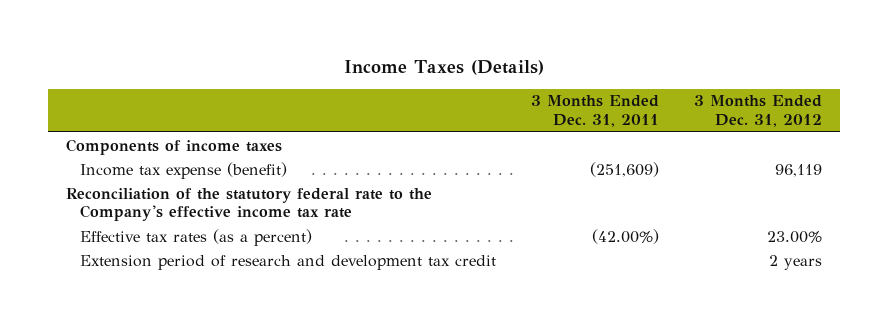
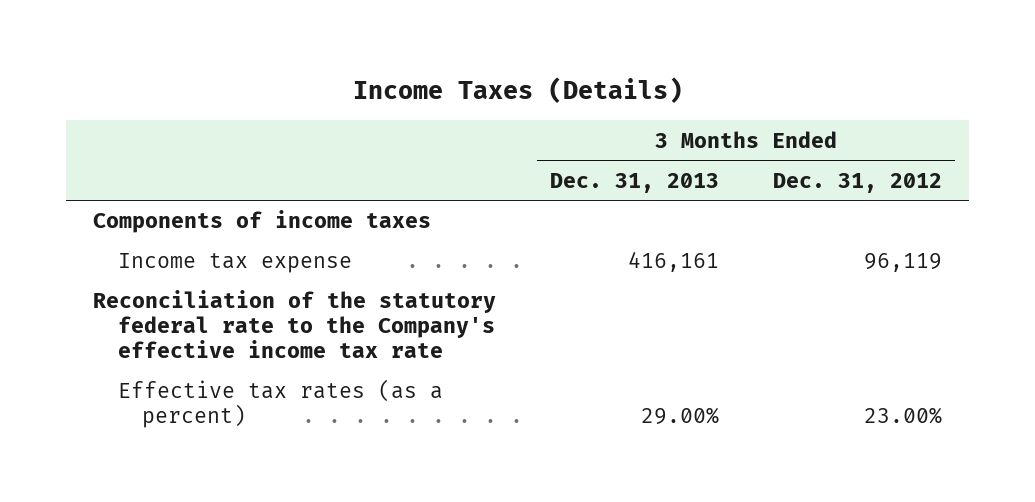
- | 3 Months Ended Dec. 31, 2011 | 3 Months Ended Dec. 31, 2012
+ | 3 Months Ended Dec. 31, 2013 | 3 Months Ended Dec. 31, 2012
- Income tax expense (benefit) | (251,609) | 96,119
+ Income tax expense | 416,161 | 96,119
- Extension period of research and development tax credit | | 2 years

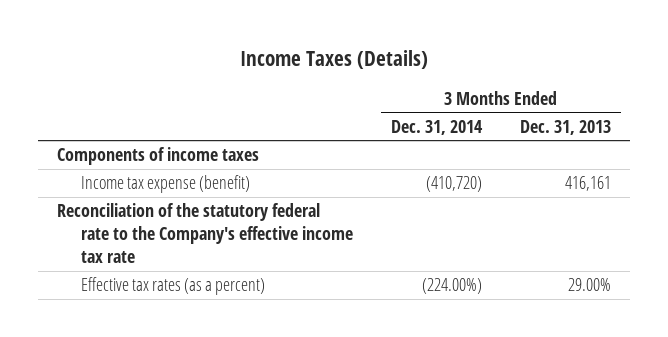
- | 3 Months Ended Dec. 31, 2013 | 3 Months Ended Dec. 31, 2012
+ | 3 Months Ended Dec. 31, 2014 | 3 Months Ended Dec. 31, 2013
- Income tax expense | 416,161 | 96,119
+ Income tax expense (benefit) | (410,720) | 416,161

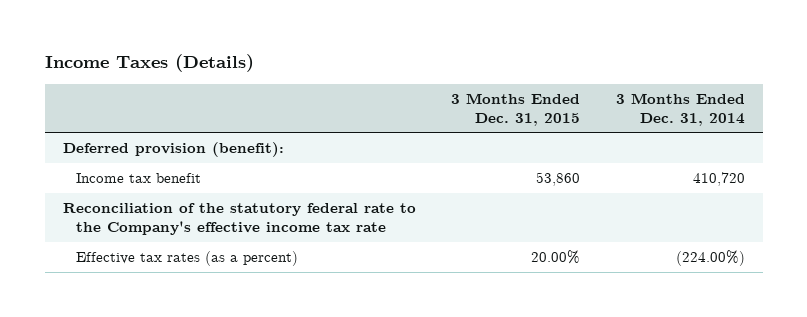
- | 3 Months Ended Dec. 31, 2014 | 3 Months Ended Dec. 31, 2013
+ | 3 Months Ended Dec. 31, 2015 | 3 Months Ended Dec. 31, 2014
- Components of income taxes
- Income tax expense (benefit) | (410,720) | 416,161
+ Deferred provision (benefit):
+ Income tax benefit | 53,860 | 410,720

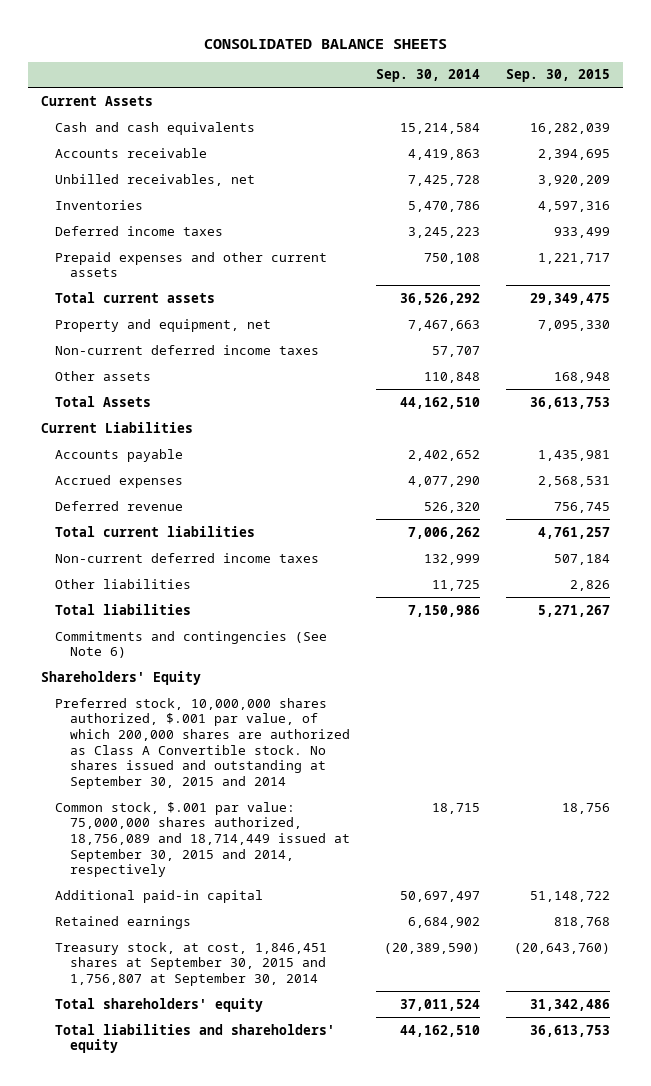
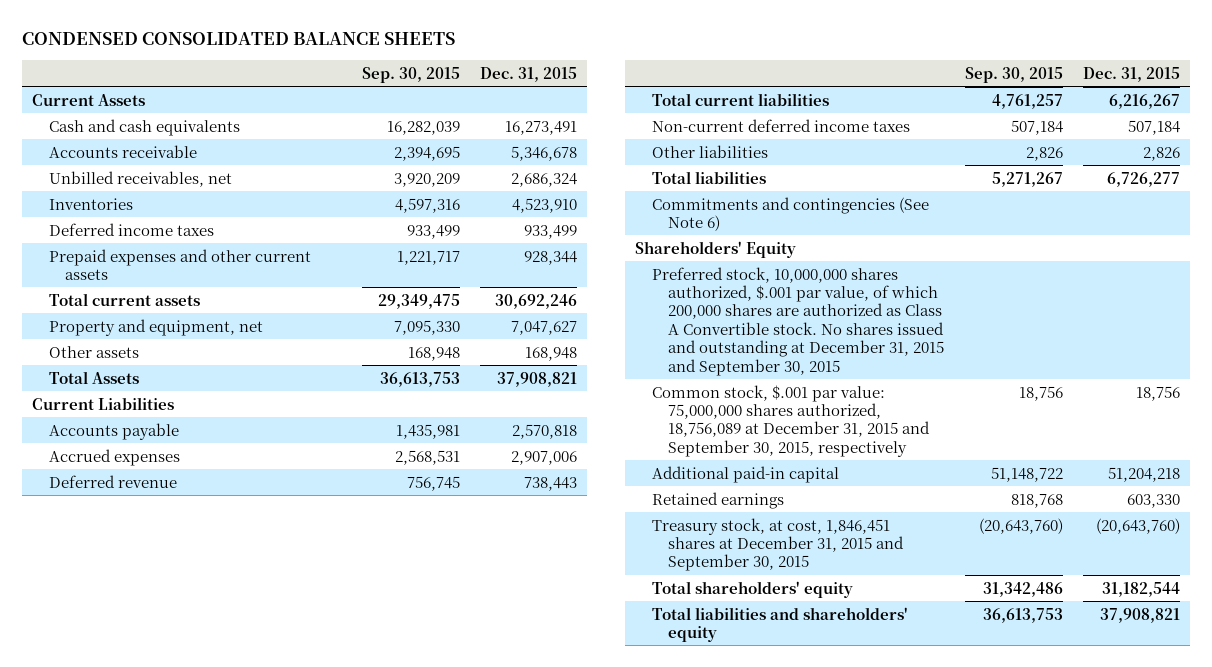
- CONSOLIDATED BALANCE SHEETS
+ CONDENSED CONSOLIDATED BALANCE SHEETS
- | Sep. 30, 2014 | Sep. 30, 2015
+ | Sep. 30, 2015 | Dec. 31, 2015
- Non-current deferred income taxes | 57,707 |
- Preferred stock, 10,000,000 shares authorized, $.001 par value, of which 200,000 shares are authorized as Class A Convertible stock. No shares issued and outstanding at September 30, 2015 and 2014
- Common stock, $.001 par value: 75,000,000 shares authorized, 18,756,089 and 18,714,449 issued at September 30, 2015 and 2014, respectively | 18,715 | 18,756
+ Preferred stock, 10,000,000 shares authorized, $.001 par value, of which 200,000 shares are authorized as Class A Convertible stock. No shares issued and outstanding at December 31, 2015 and September 30, 2015
+ Common stock, $.001 par value: 75,000,000 shares authorized, 18,756,089 at December 31, 2015 and September 30, 2015, respectively | 18,756 | 18,756
- Treasury stock, at cost, 1,846,451 shares at September 30, 2015 and 1,756,807 at September 30, 2014 | (20,389,590) | (20,643,760)
+ Treasury stock, at cost, 1,846,451 shares at December 31, 2015 and September 30, 2015 | (20,643,760) | (20,643,760)

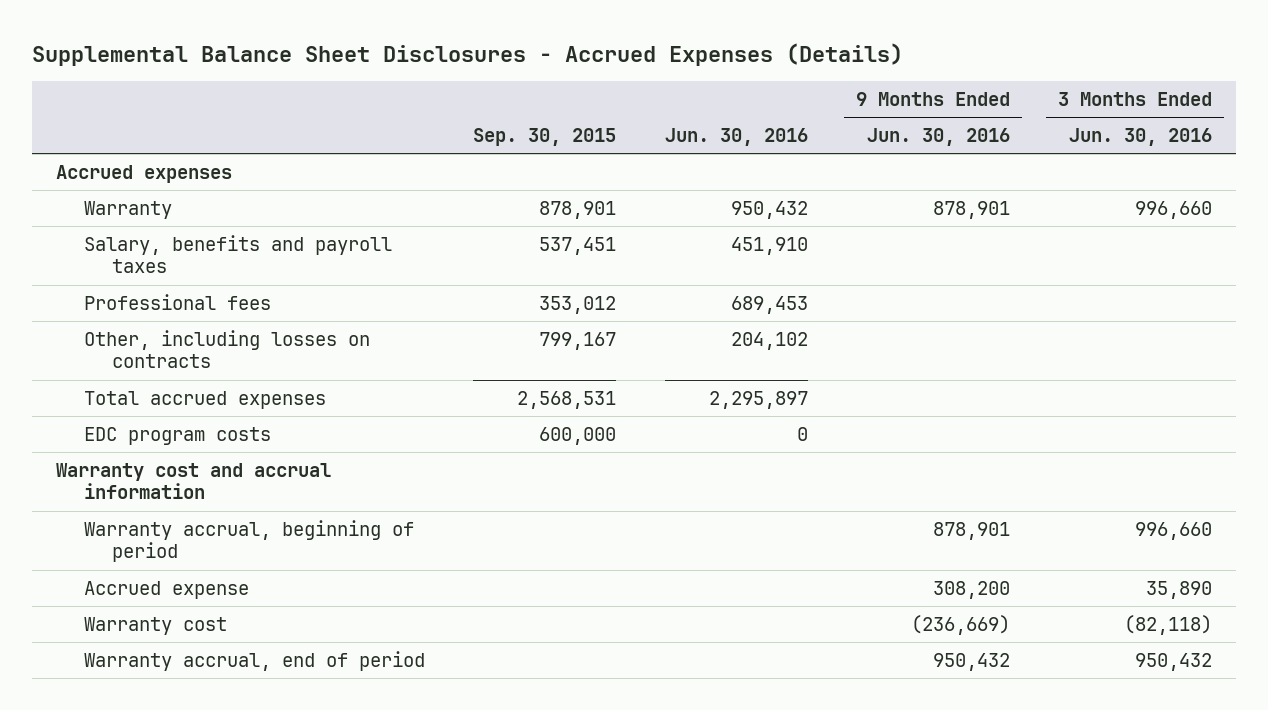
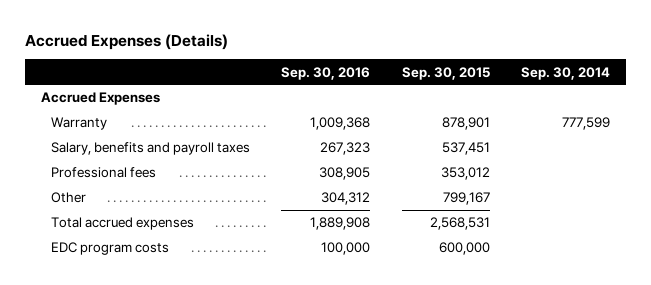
- Supplemental Balance Sheet Disclosures - Accrued Expenses (Details)
+ Accrued Expenses (Details)
- | Sep. 30, 2015 | Jun. 30, 2016 | 9 Months Ended Jun. 30, 2016 | 3 Months Ended Jun. 30, 2016
+ | Sep. 30, 2016 | Sep. 30, 2015 | Sep. 30, 2014
- Accrued expenses
+ Accrued Expenses
- Other, including losses on contracts | 799,167 | 204,102 | |
+ Other | 304,312 | 799,167 |
- Warranty cost and accrual information
- Warranty accrual, beginning of period | | | 878,901 | 996,660
- Accrued expense | | | 308,200 | 35,890
- Warranty cost | | | (236,669) | (82,118)
- Warranty accrual, end of period | | | 950,432 | 950,432

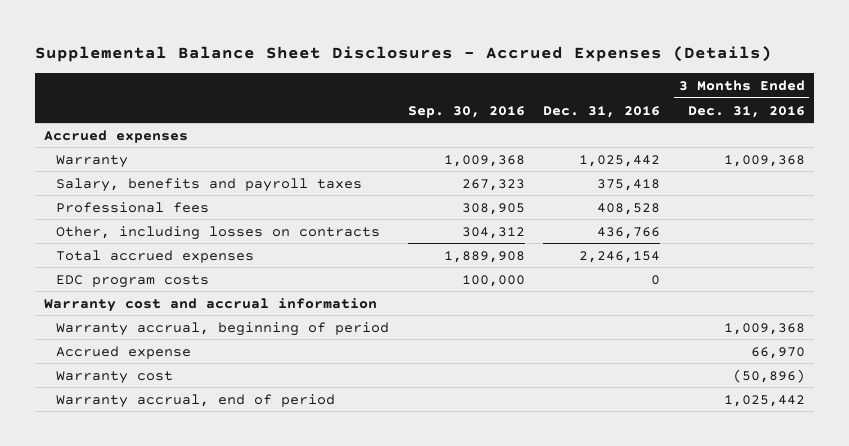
- Accrued Expenses (Details)
+ Supplemental Balance Sheet Disclosures - Accrued Expenses (Details)
- | Sep. 30, 2016 | Sep. 30, 2015 | Sep. 30, 2014
+ | Sep. 30, 2016 | Dec. 31, 2016 | 3 Months Ended Dec. 31, 2016
- Accrued Expenses
+ Accrued expenses
- Other | 304,312 | 799,167 |
+ Other, including losses on contracts | 304,312 | 436,766 |
+ Warranty cost and accrual information
+ Warranty accrual, beginning of period | | | 1,009,368
+ Accrued expense | | | 66,970
+ Warranty cost | | | (50,896)
+ Warranty accrual, end of period | | | 1,025,442

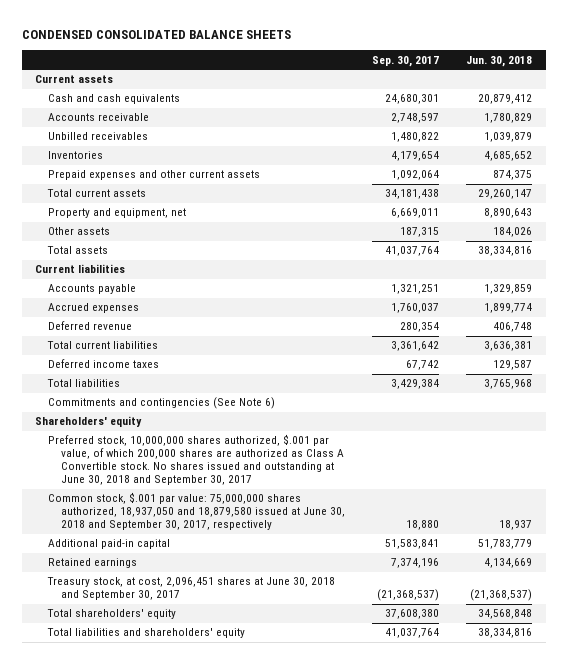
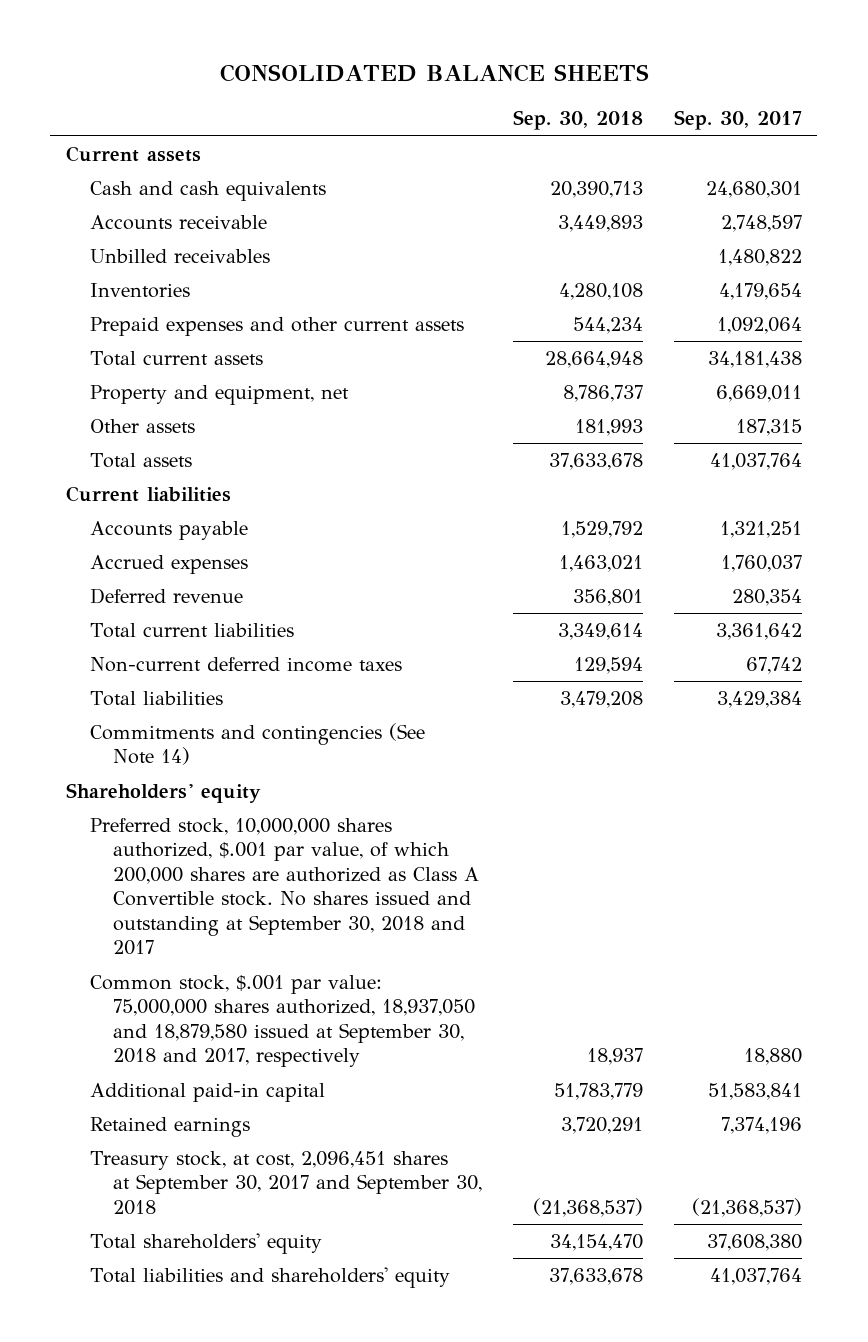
- CONDENSED CONSOLIDATED BALANCE SHEETS
+ CONSOLIDATED BALANCE SHEETS
- | Sep. 30, 2017 | Jun. 30, 2018
+ | Sep. 30, 2018 | Sep. 30, 2017
- Deferred income taxes | 67,742 | 129,587
+ Non-current deferred income taxes | 129,594 | 67,742
- Commitments and contingencies (See Note 6)
+ Commitments and contingencies (See Note 14)
- Preferred stock, 10,000,000 shares authorized, $.001 par value, of which 200,000 shares are authorized as Class A Convertible stock. No shares issued and outstanding at June 30, 2018 and September 30, 2017
- Common stock, $.001 par value: 75,000,000 shares authorized, 18,937,050 and 18,879,580 issued at June 30, 2018 and September 30, 2017, respectively | 18,880 | 18,937
+ Preferred stock, 10,000,000 shares authorized, $.001 par value, of which 200,000 shares are authorized as Class A Convertible stock. No shares issued and outstanding at September 30, 2018 and 2017
+ Common stock, $.001 par value: 75,000,000 shares authorized, 18,937,050 and 18,879,580 issued at September 30, 2018 and 2017, respectively | 18,937 | 18,880
- Treasury stock, at cost, 2,096,451 shares at June 30, 2018 and September 30, 2017 | (21,368,537) | (21,368,537)
+ Treasury stock, at cost, 2,096,451 shares at September 30, 2017 and September 30, 2018 | (21,368,537) | (21,368,537)

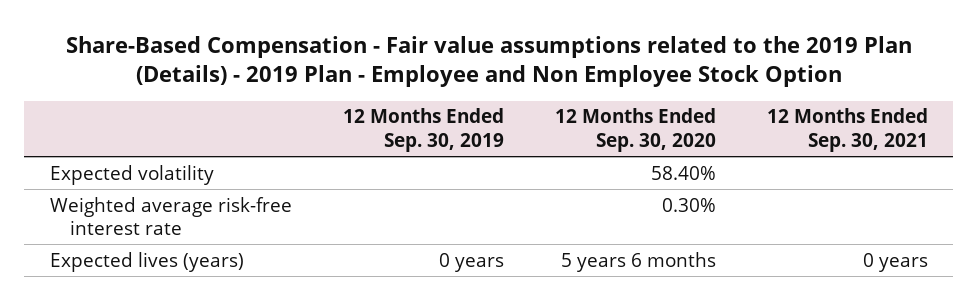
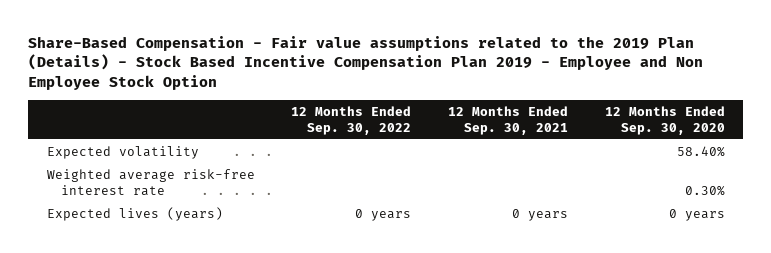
- Share-Based Compensation - Fair value assumptions related to the 2019 Plan (Details) - 2019 Plan - Employee and Non Employee Stock Option
+ Share-Based Compensation - Fair value assumptions related to the 2019 Plan (Details) - Stock Based Incentive Compensation Plan 2019 - Employee and Non Employee Stock Option
- | 12 Months Ended Sep. 30, 2019 | 12 Months Ended Sep. 30, 2020 | 12 Months Ended Sep. 30, 2021
+ | 12 Months Ended Sep. 30, 2022 | 12 Months Ended Sep. 30, 2021 | 12 Months Ended Sep. 30, 2020
- Expected lives (years) | 0 years | 5 years 6 months | 0 years
+ Expected lives (years) | 0 years | 0 years | 0 years

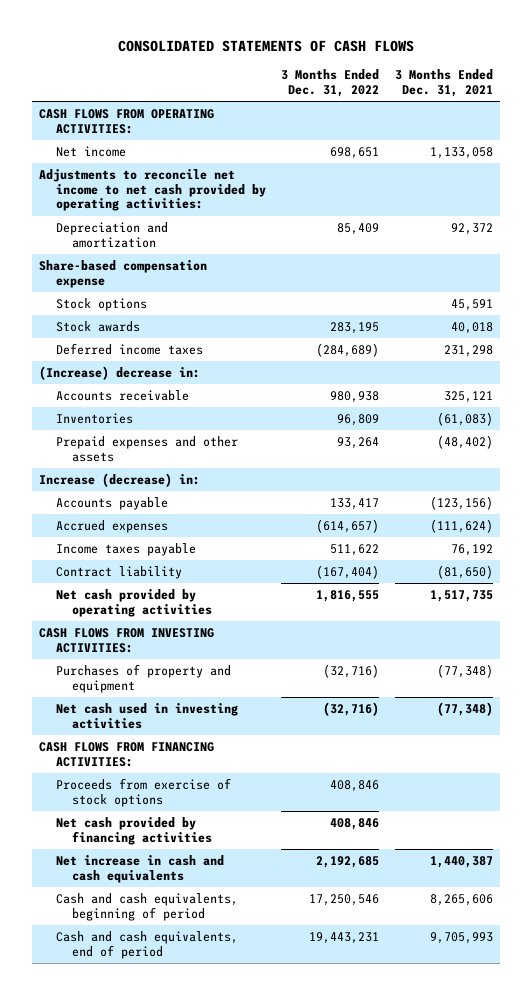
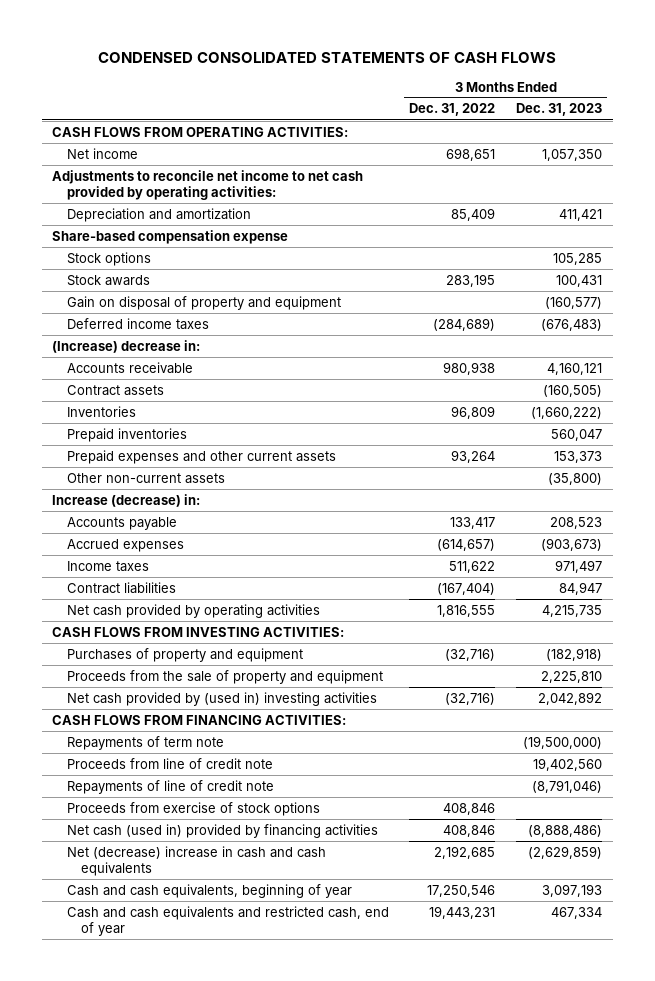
- CONSOLIDATED STATEMENTS OF CASH FLOWS
+ CONDENSED CONSOLIDATED STATEMENTS OF CASH FLOWS
- | 3 Months Ended Dec. 31, 2022 | 3 Months Ended Dec. 31, 2021
+ | 3 Months Ended Dec. 31, 2022 | 3 Months Ended Dec. 31, 2023
+ Gain on disposal of property and equipment | | (160,577)
+ Contract assets | | (160,505)
- Prepaid expenses and other assets | 93,264 | (48,402)
+ Prepaid inventories | | 560,047
+ Prepaid expenses and other current assets | 93,264 | 153,373
+ Other non-current assets | | (35,800)
- Income taxes payable | 511,622 | 76,192
- Contract liability | (167,404) | (81,650)
+ Income taxes | 511,622 | 971,497
+ Contract liabilities | (167,404) | 84,947
- Net cash used in investing activities | (32,716) | (77,348)
+ Proceeds from the sale of property and equipment | | 2,225,810
+ Net cash provided by (used in) investing activities | (32,716) | 2,042,892
+ Repayments of term note | | (19,500,000)
+ Proceeds from line of credit note | | 19,402,560
+ Repayments of line of credit note | | (8,791,046)
- Net cash provided by financing activities | 408,846 |
- Net increase in cash and cash equivalents | 2,192,685 | 1,440,387
- Cash and cash equivalents, beginning of period | 17,250,546 | 8,265,606
- Cash and cash equivalents, end of period | 19,443,231 | 9,705,993
+ Net cash (used in) provided by financing activities | 408,846 | (8,888,486)
+ Net (decrease) increase in cash and cash equivalents | 2,192,685 | (2,629,859)
+ Cash and cash equivalents, beginning of year | 17,250,546 | 3,097,193
+ Cash and cash equivalents and restricted cash, end of year | 19,443,231 | 467,334

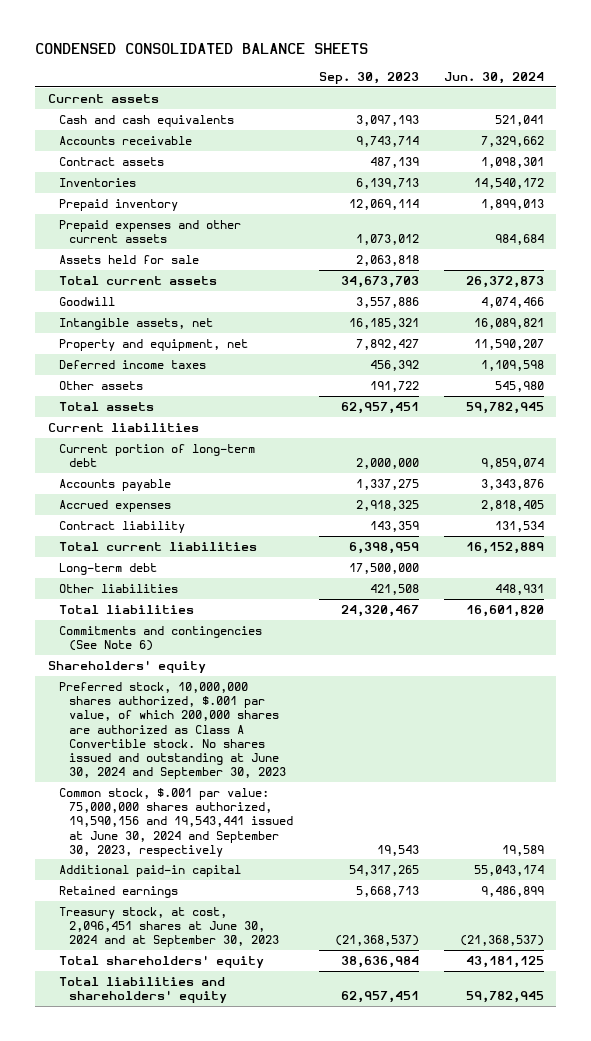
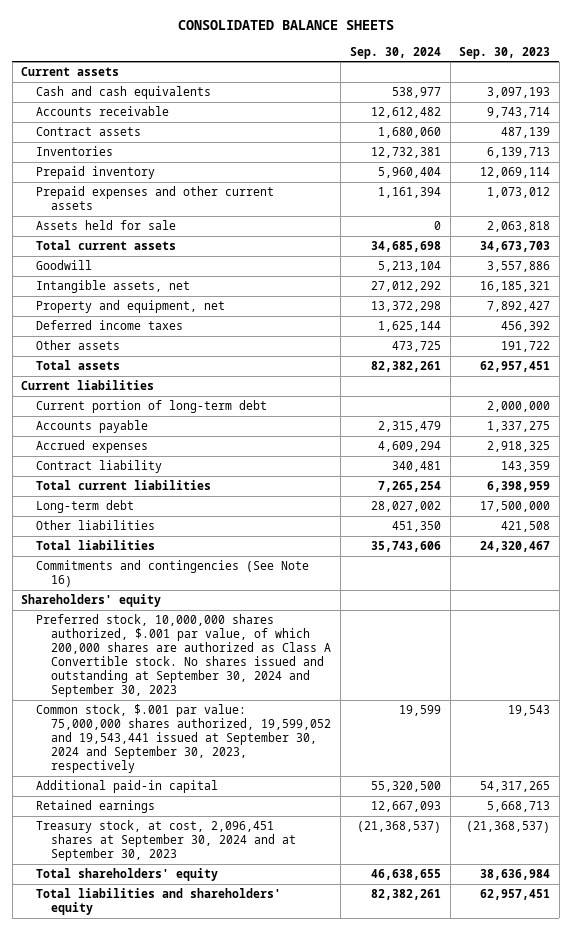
- CONDENSED CONSOLIDATED BALANCE SHEETS
+ CONSOLIDATED BALANCE SHEETS
- | Sep. 30, 2023 | Jun. 30, 2024
+ | Sep. 30, 2024 | Sep. 30, 2023
- Commitments and contingencies (See Note 6)
+ Commitments and contingencies (See Note 16)
- Preferred stock, 10,000,000 shares authorized, $.001 par value, of which 200,000 shares are authorized as Class A Convertible stock. No shares issued and outstanding at June 30, 2024 and September 30, 2023
- Common stock, $.001 par value: 75,000,000 shares authorized, 19,590,156 and 19,543,441 issued at June 30, 2024 and September 30, 2023, respectively | 19,543 | 19,589
+ Preferred stock, 10,000,000 shares authorized, $.001 par value, of which 200,000 shares are authorized as Class A Convertible stock. No shares issued and outstanding at September 30, 2024 and September 30, 2023
+ Common stock, $.001 par value: 75,000,000 shares authorized, 19,599,052 and 19,543,441 issued at September 30, 2024 and September 30, 2023, respectively | 19,599 | 19,543
- Treasury stock, at cost, 2,096,451 shares at June 30, 2024 and at September 30, 2023 | (21,368,537) | (21,368,537)
+ Treasury stock, at cost, 2,096,451 shares at September 30, 2024 and at September 30, 2023 | (21,368,537) | (21,368,537)

